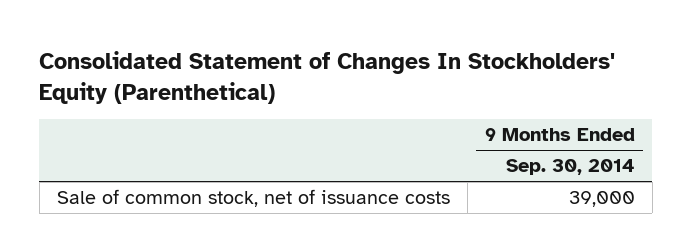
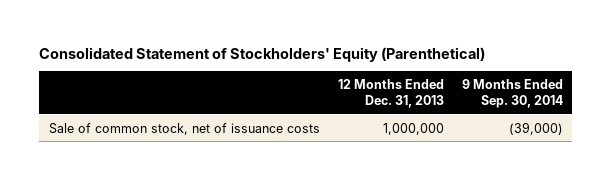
- Consolidated Statement of Changes In Stockholders' Equity (Parenthetical)
+ Consolidated Statement of Stockholders' Equity (Parenthetical)
- | 9 Months Ended Sep. 30, 2014
+ | 12 Months Ended Dec. 31, 2013 | 9 Months Ended Sep. 30, 2014
- Sale of common stock, net of issuance costs | 39,000
+ Sale of common stock, net of issuance costs | 1,000,000 | (39,000)

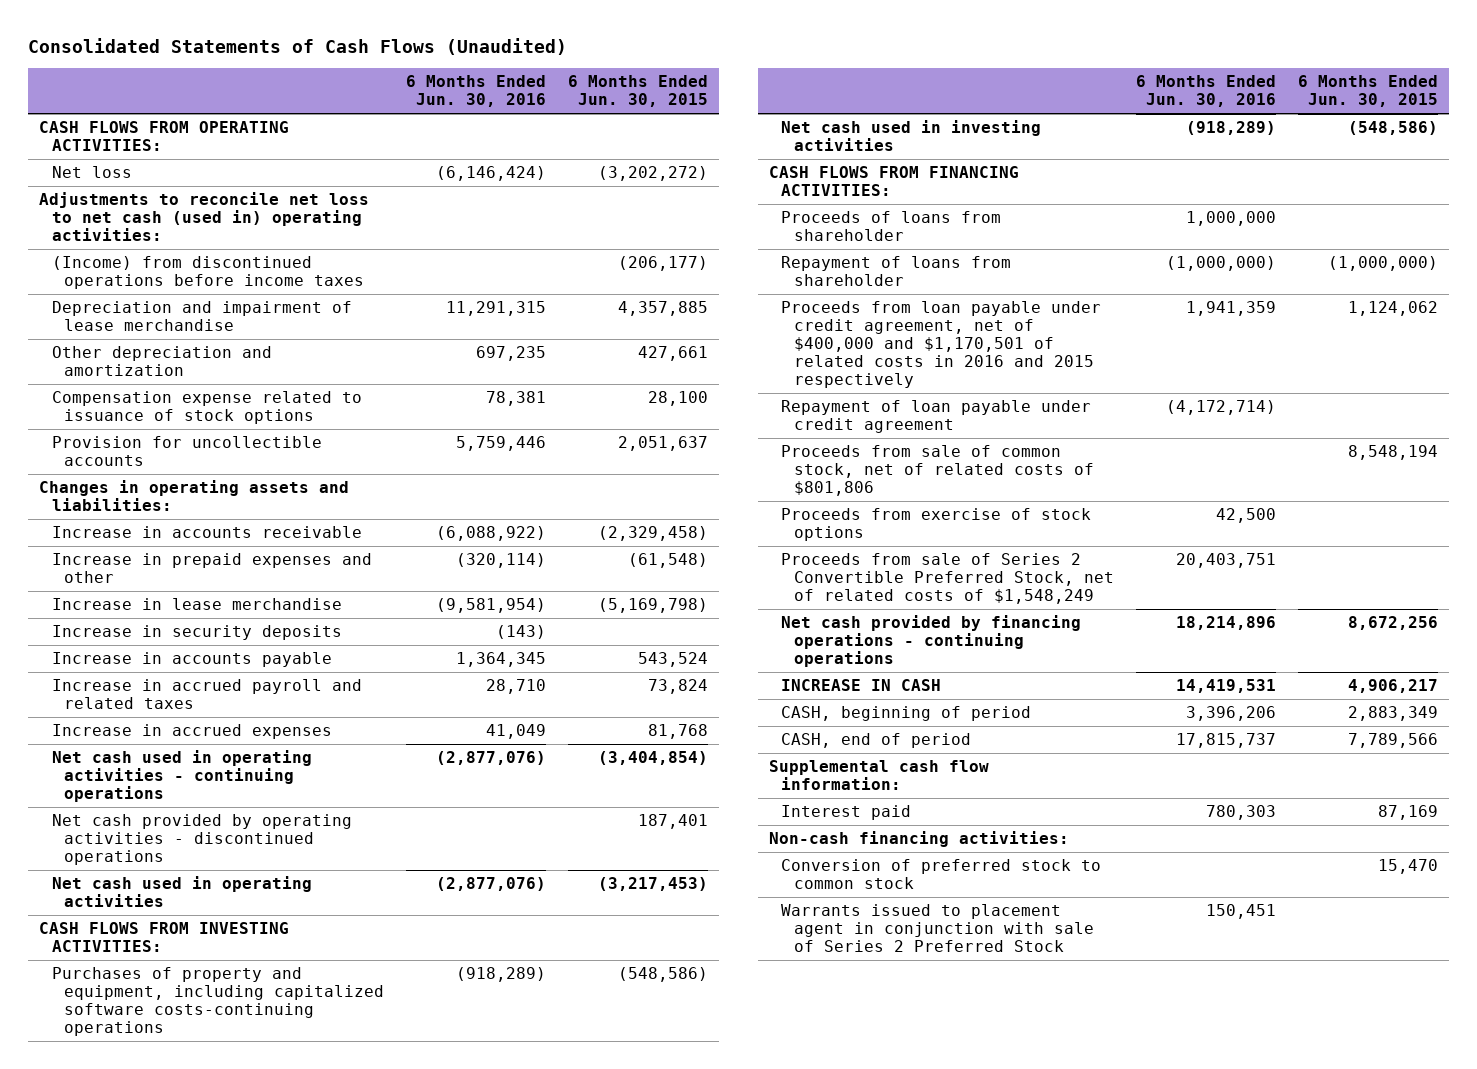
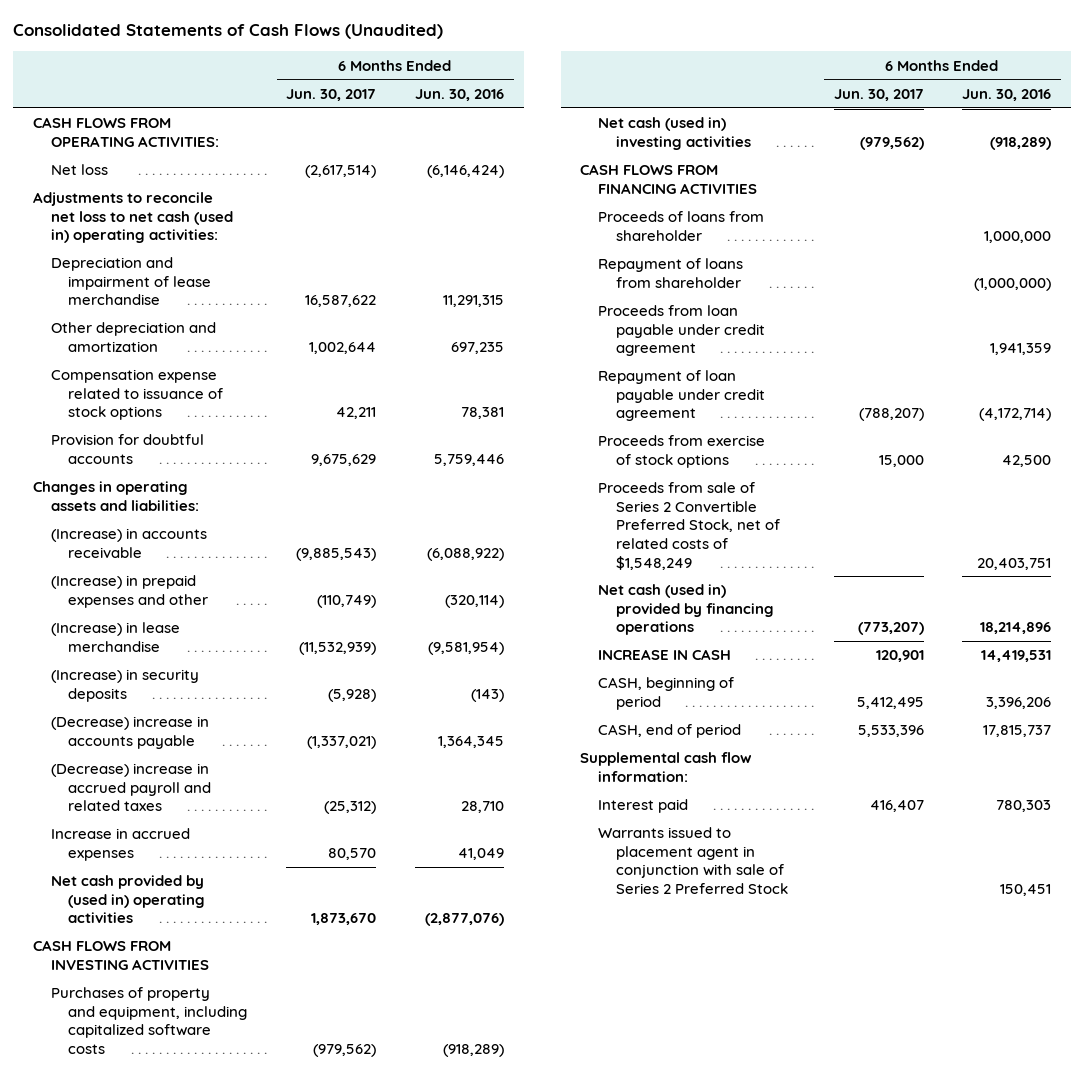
- | 6 Months Ended Jun. 30, 2016 | 6 Months Ended Jun. 30, 2015
+ | 6 Months Ended Jun. 30, 2017 | 6 Months Ended Jun. 30, 2016
- (Income) from discontinued operations before income taxes | | (206,177)
- Provision for uncollectible accounts | 5,759,446 | 2,051,637
+ Provision for doubtful accounts | 9,675,629 | 5,759,446
- Increase in accounts receivable | (6,088,922) | (2,329,458)
- Increase in prepaid expenses and other | (320,114) | (61,548)
- Increase in lease merchandise | (9,581,954) | (5,169,798)
- Increase in security deposits | (143) |
- Increase in accounts payable | 1,364,345 | 543,524
- Increase in accrued payroll and related taxes | 28,710 | 73,824
+ (Increase) in accounts receivable | (9,885,543) | (6,088,922)
+ (Increase) in prepaid expenses and other | (110,749) | (320,114)
+ (Increase) in lease merchandise | (11,532,939) | (9,581,954)
+ (Increase) in security deposits | (5,928) | (143)
+ (Decrease) increase in accounts payable | (1,337,021) | 1,364,345
+ (Decrease) increase in accrued payroll and related taxes | (25,312) | 28,710
- Net cash used in operating activities - continuing operations | (2,877,076) | (3,404,854)
- Net cash provided by operating activities - discontinued operations | | 187,401
- Net cash used in operating activities | (2,877,076) | (3,217,453)
- CASH FLOWS FROM INVESTING ACTIVITIES:
- Purchases of property and equipment, including capitalized software costs-continuing operations | (918,289) | (548,586)
- Net cash used in investing activities | (918,289) | (548,586)
- CASH FLOWS FROM FINANCING ACTIVITIES:
+ Net cash provided by (used in) operating activities | 1,873,670 | (2,877,076)
+ CASH FLOWS FROM INVESTING ACTIVITIES
+ Purchases of property and equipment, including capitalized software costs | (979,562) | (918,289)
+ Net cash (used in) investing activities | (979,562) | (918,289)
+ CASH FLOWS FROM FINANCING ACTIVITIES
- Proceeds from loan payable under credit agreement, net of $400,000 and $1,170,501 of related costs in 2016 and 2015 respectively | 1,941,359 | 1,124,062
+ Proceeds from loan payable under credit agreement | | 1,941,359
- Proceeds from sale of common stock, net of related costs of $801,806 | | 8,548,194
- Net cash provided by financing operations - continuing operations | 18,214,896 | 8,672,256
+ Net cash (used in) provided by financing operations | (773,207) | 18,214,896
- Non-cash financing activities:
- Conversion of preferred stock to common stock | | 15,470

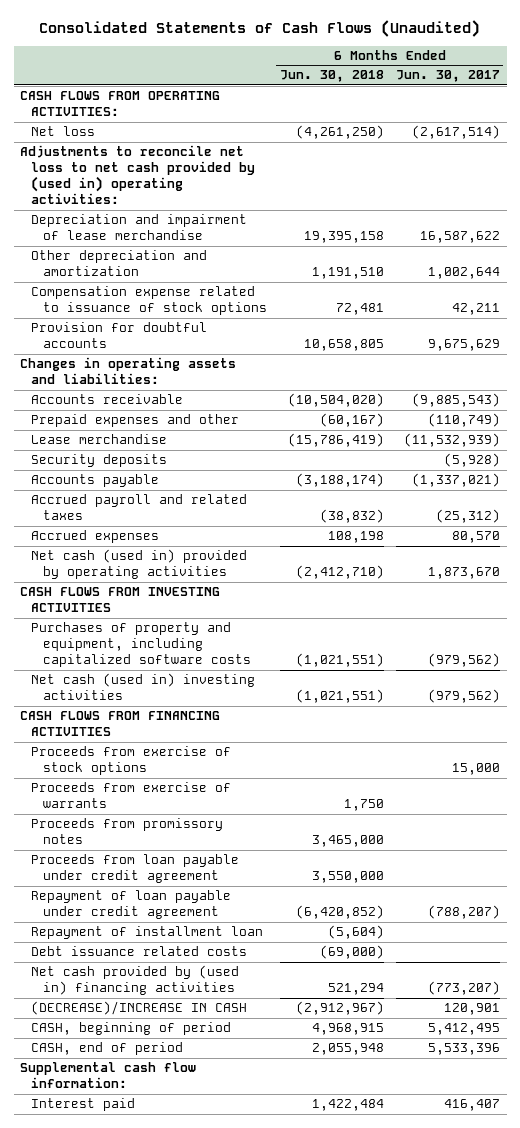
- | 6 Months Ended Jun. 30, 2017 | 6 Months Ended Jun. 30, 2016
+ | 6 Months Ended Jun. 30, 2018 | 6 Months Ended Jun. 30, 2017
- Adjustments to reconcile net loss to net cash (used in) operating activities:
+ Adjustments to reconcile net loss to net cash provided by (used in) operating activities:
- (Increase) in accounts receivable | (9,885,543) | (6,088,922)
- (Increase) in prepaid expenses and other | (110,749) | (320,114)
- (Increase) in lease merchandise | (11,532,939) | (9,581,954)
- (Increase) in security deposits | (5,928) | (143)
- (Decrease) increase in accounts payable | (1,337,021) | 1,364,345
- (Decrease) increase in accrued payroll and related taxes | (25,312) | 28,710
- Increase in accrued expenses | 80,570 | 41,049
- Net cash provided by (used in) operating activities | 1,873,670 | (2,877,076)
+ Accounts receivable | (10,504,020) | (9,885,543)
+ Prepaid expenses and other | (60,167) | (110,749)
+ Lease merchandise | (15,786,419) | (11,532,939)
+ Security deposits | | (5,928)
+ Accounts payable | (3,188,174) | (1,337,021)
+ Accrued payroll and related taxes | (38,832) | (25,312)
+ Accrued expenses | 108,198 | 80,570
+ Net cash (used in) provided by operating activities | (2,412,710) | 1,873,670
- Proceeds of loans from shareholder | | 1,000,000
- Repayment of loans from shareholder | | (1,000,000)
moved up: Proceeds from exercise of stock options | | 15,000
+ Proceeds from exercise of warrants | 1,750 |
+ Proceeds from promissory notes | 3,465,000 |
- Proceeds from sale of Series 2 Convertible Preferred Stock, net of related costs of $1,548,249 | | 20,403,751
- Net cash (used in) provided by financing operations | (773,207) | 18,214,896
- INCREASE IN CASH | 120,901 | 14,419,531
+ Repayment of installment loan | (5,604) |
+ Debt issuance related costs | (69,000) |
+ Net cash provided by (used in) financing activities | 521,294 | (773,207)
+ (DECREASE)/INCREASE IN CASH | (2,912,967) | 120,901
- Warrants issued to placement agent in conjunction with sale of Series 2 Preferred Stock | | 150,451

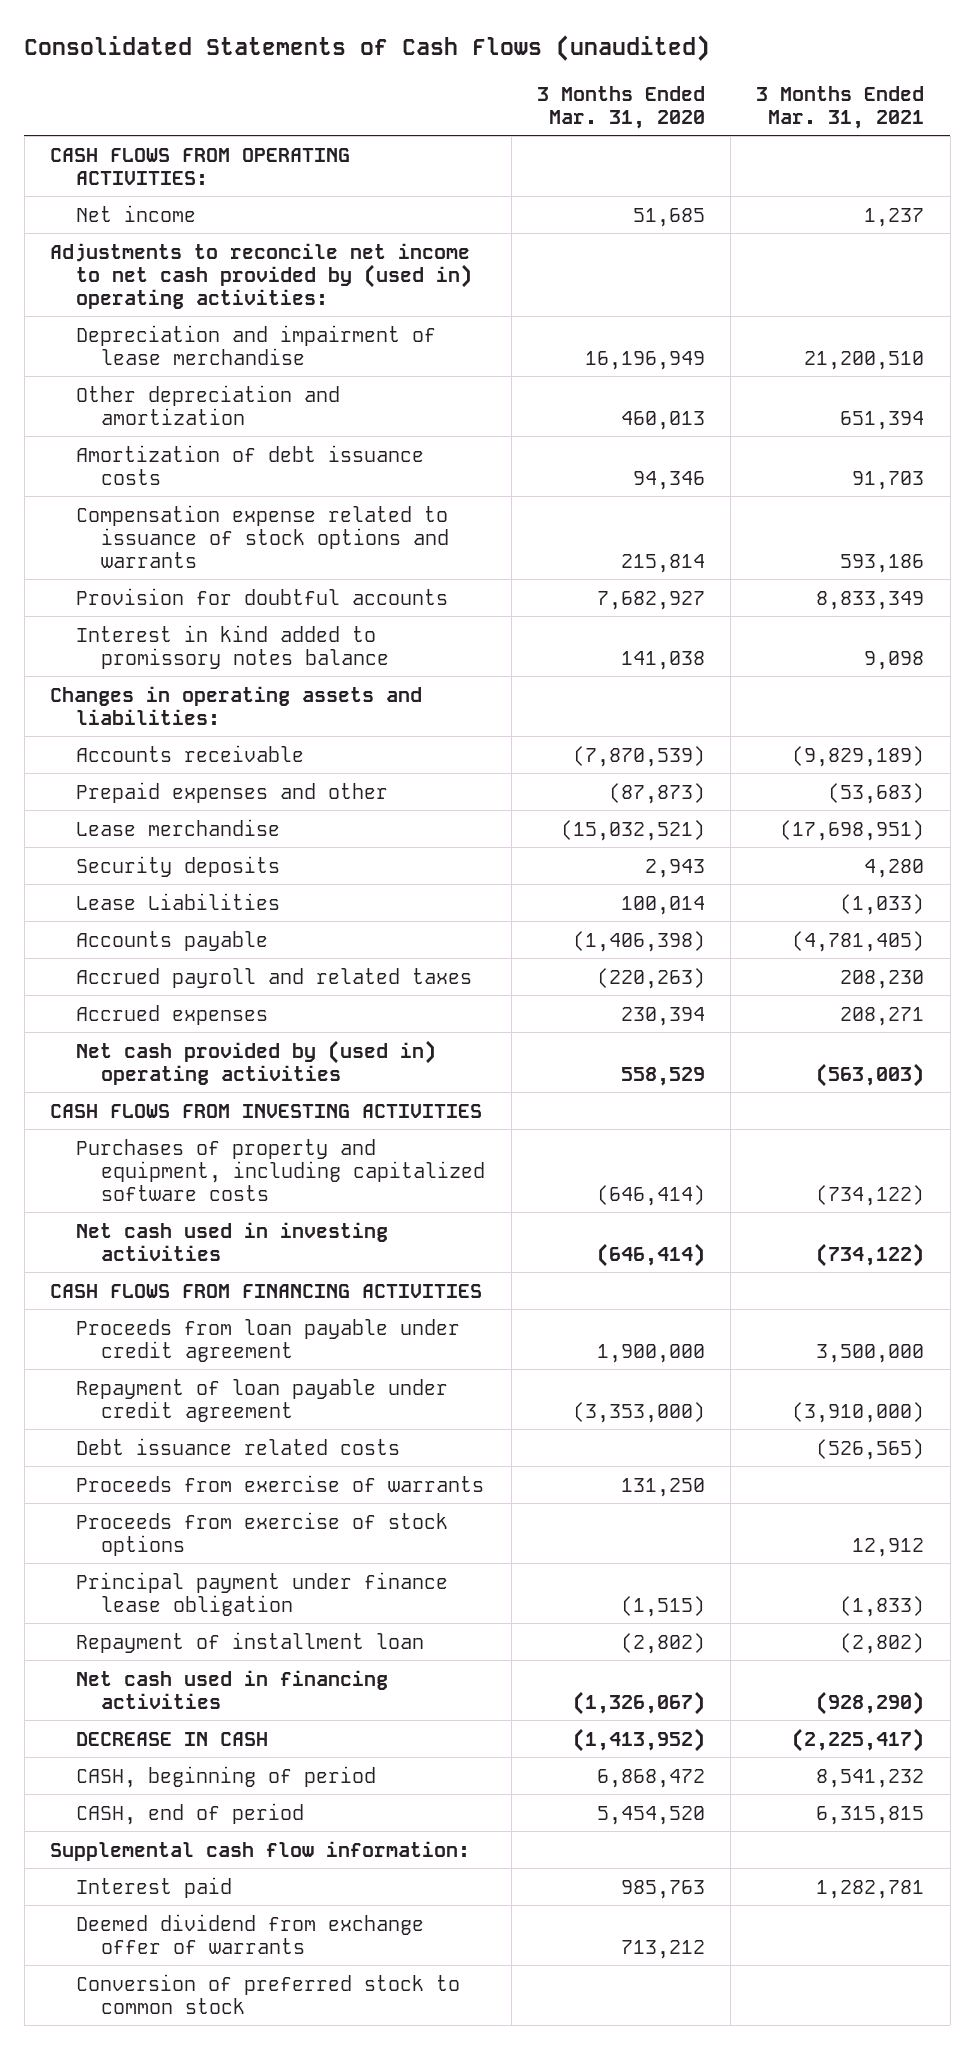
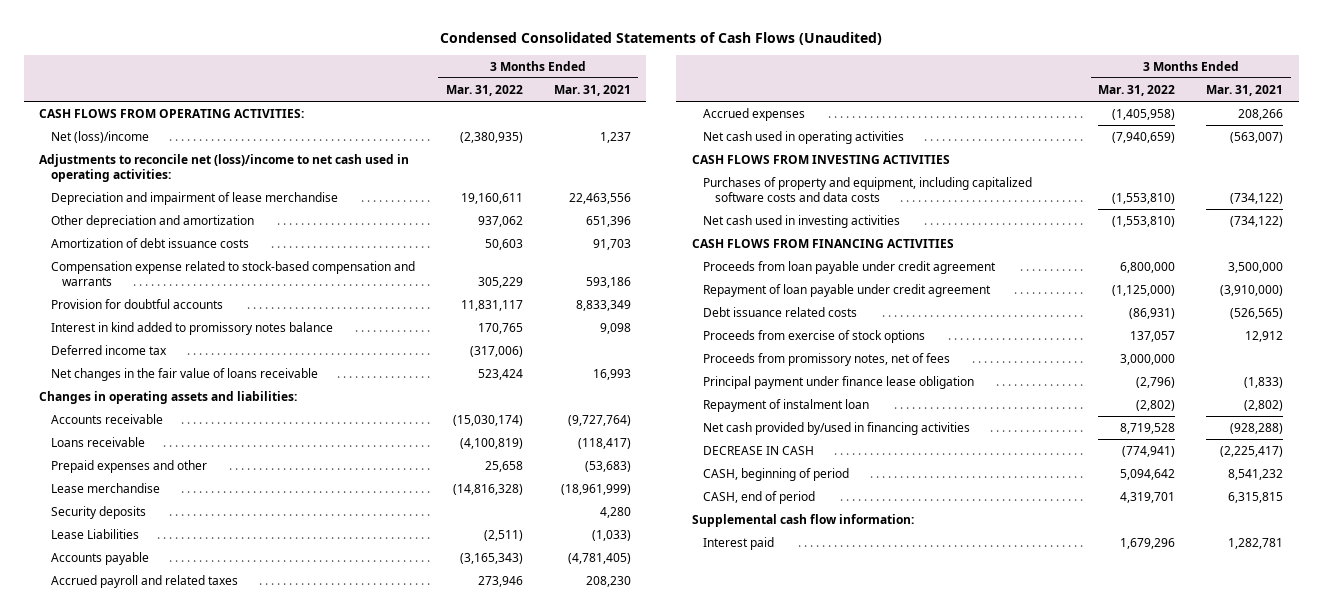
- Consolidated Statements of Cash Flows (unaudited)
+ Condensed Consolidated Statements of Cash Flows (Unaudited)
- | 3 Months Ended Mar. 31, 2020 | 3 Months Ended Mar. 31, 2021
+ | 3 Months Ended Mar. 31, 2022 | 3 Months Ended Mar. 31, 2021
- Net income | 51,685 | 1,237
- Adjustments to reconcile net income to net cash provided by (used in) operating activities:
- Depreciation and impairment of lease merchandise | 16,196,949 | 21,200,510
- Other depreciation and amortization | 460,013 | 651,394
+ Net (loss)/income | (2,380,935) | 1,237
+ Adjustments to reconcile net (loss)/income to net cash used in operating activities:
+ Depreciation and impairment of lease merchandise | 19,160,611 | 22,463,556
+ Other depreciation and amortization | 937,062 | 651,396
- Compensation expense related to issuance of stock options and warrants | 215,814 | 593,186
+ Compensation expense related to stock-based compensation and warrants | 305,229 | 593,186
+ Deferred income tax | (317,006) |
+ Net changes in the fair value of loans receivable | 523,424 | 16,993
- Accounts receivable | (7,870,539) | (9,829,189)
+ Accounts receivable | (15,030,174) | (9,727,764)
+ Loans receivable | (4,100,819) | (118,417)
- Lease merchandise | (15,032,521) | (17,698,951)
+ Lease merchandise | (14,816,328) | (18,961,999)
- Accrued expenses | 230,394 | 208,271
- Net cash provided by (used in) operating activities | 558,529 | (563,003)
+ Accrued expenses | (1,405,958) | 208,266
+ Net cash used in operating activities | (7,940,659) | (563,007)
- Purchases of property and equipment, including capitalized software costs | (646,414) | (734,122)
+ Purchases of property and equipment, including capitalized software costs and data costs | (1,553,810) | (734,122)
- Proceeds from exercise of warrants | 131,250 |
+ Proceeds from promissory notes, net of fees | 3,000,000 |
- Repayment of installment loan | (2,802) | (2,802)
- Net cash used in financing activities | (1,326,067) | (928,290)
+ Repayment of instalment loan | (2,802) | (2,802)
+ Net cash provided by/used in financing activities | 8,719,528 | (928,288)
- Deemed dividend from exchange offer of warrants | 713,212 |
- Conversion of preferred stock to common stock

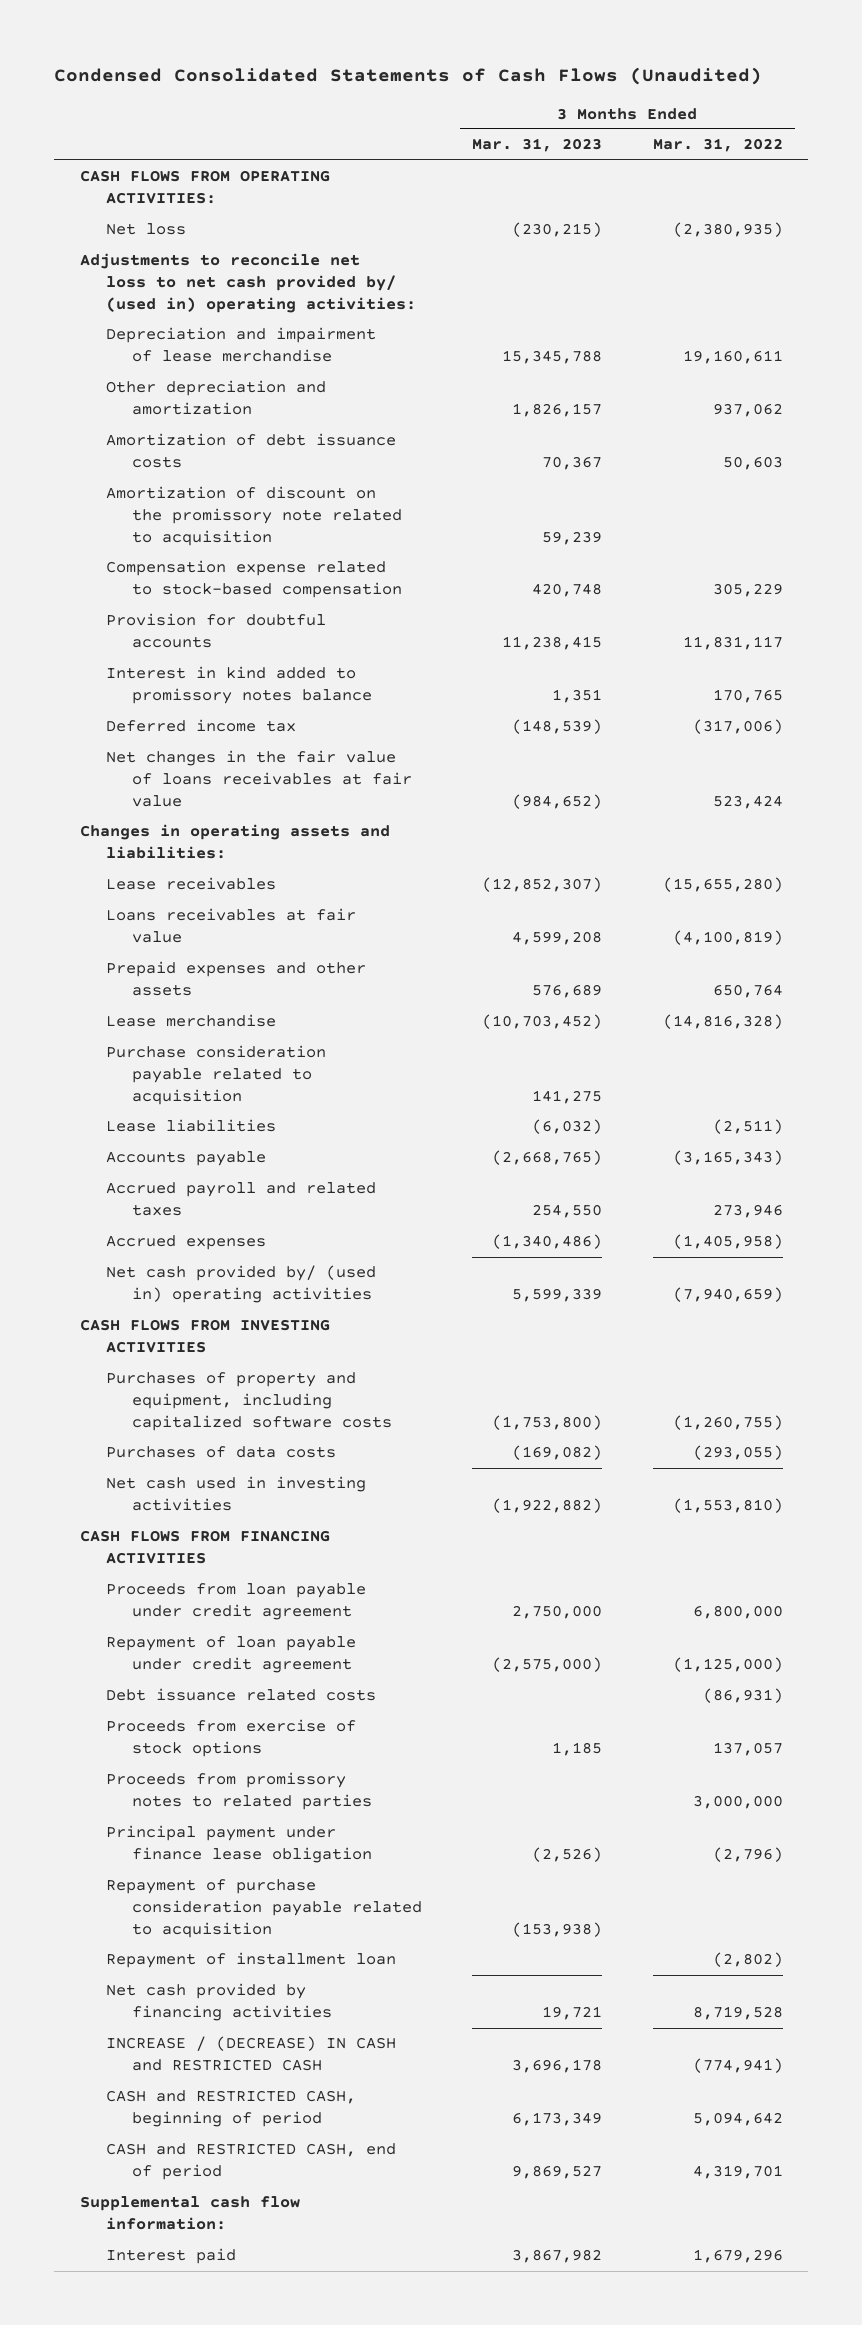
- | 3 Months Ended Mar. 31, 2022 | 3 Months Ended Mar. 31, 2021
+ | 3 Months Ended Mar. 31, 2023 | 3 Months Ended Mar. 31, 2022
- Net (loss)/income | (2,380,935) | 1,237
- Adjustments to reconcile net (loss)/income to net cash used in operating activities:
+ Net loss | (230,215) | (2,380,935)
+ Adjustments to reconcile net loss to net cash provided by/ (used in) operating activities:
- Compensation expense related to stock-based compensation and warrants | 305,229 | 593,186
+ Amortization of discount on the promissory note related to acquisition | 59,239 |
+ Compensation expense related to stock-based compensation | 420,748 | 305,229
- Net changes in the fair value of loans receivable | 523,424 | 16,993
+ Net changes in the fair value of loans receivables at fair value | (984,652) | 523,424
- Accounts receivable | (15,030,174) | (9,727,764)
- Loans receivable | (4,100,819) | (118,417)
- Prepaid expenses and other | 25,658 | (53,683)
+ Lease receivables | (12,852,307) | (15,655,280)
+ Loans receivables at fair value | 4,599,208 | (4,100,819)
+ Prepaid expenses and other assets | 576,689 | 650,764
- Security deposits | | 4,280
- Lease Liabilities | (2,511) | (1,033)
+ Purchase consideration payable related to acquisition | 141,275 |
+ Lease liabilities | (6,032) | (2,511)
- Net cash used in operating activities | (7,940,659) | (563,007)
+ Net cash provided by/ (used in) operating activities | 5,599,339 | (7,940,659)
- Purchases of property and equipment, including capitalized software costs and data costs | (1,553,810) | (734,122)
+ Purchases of property and equipment, including capitalized software costs | (1,753,800) | (1,260,755)
+ Purchases of data costs | (169,082) | (293,055)
- Proceeds from promissory notes, net of fees | 3,000,000 |
+ Proceeds from promissory notes to related parties | | 3,000,000
- Repayment of instalment loan | (2,802) | (2,802)
- Net cash provided by/used in financing activities | 8,719,528 | (928,288)
- DECREASE IN CASH | (774,941) | (2,225,417)
- CASH, beginning of period | 5,094,642 | 8,541,232
- CASH, end of period | 4,319,701 | 6,315,815
+ Repayment of purchase consideration payable related to acquisition | (153,938) |
+ Repayment of installment loan | | (2,802)
+ Net cash provided by financing activities | 19,721 | 8,719,528
+ INCREASE / (DECREASE) IN CASH and RESTRICTED CASH | 3,696,178 | (774,941)
+ CASH and RESTRICTED CASH, beginning of period | 6,173,349 | 5,094,642
+ CASH and RESTRICTED CASH, end of period | 9,869,527 | 4,319,701

